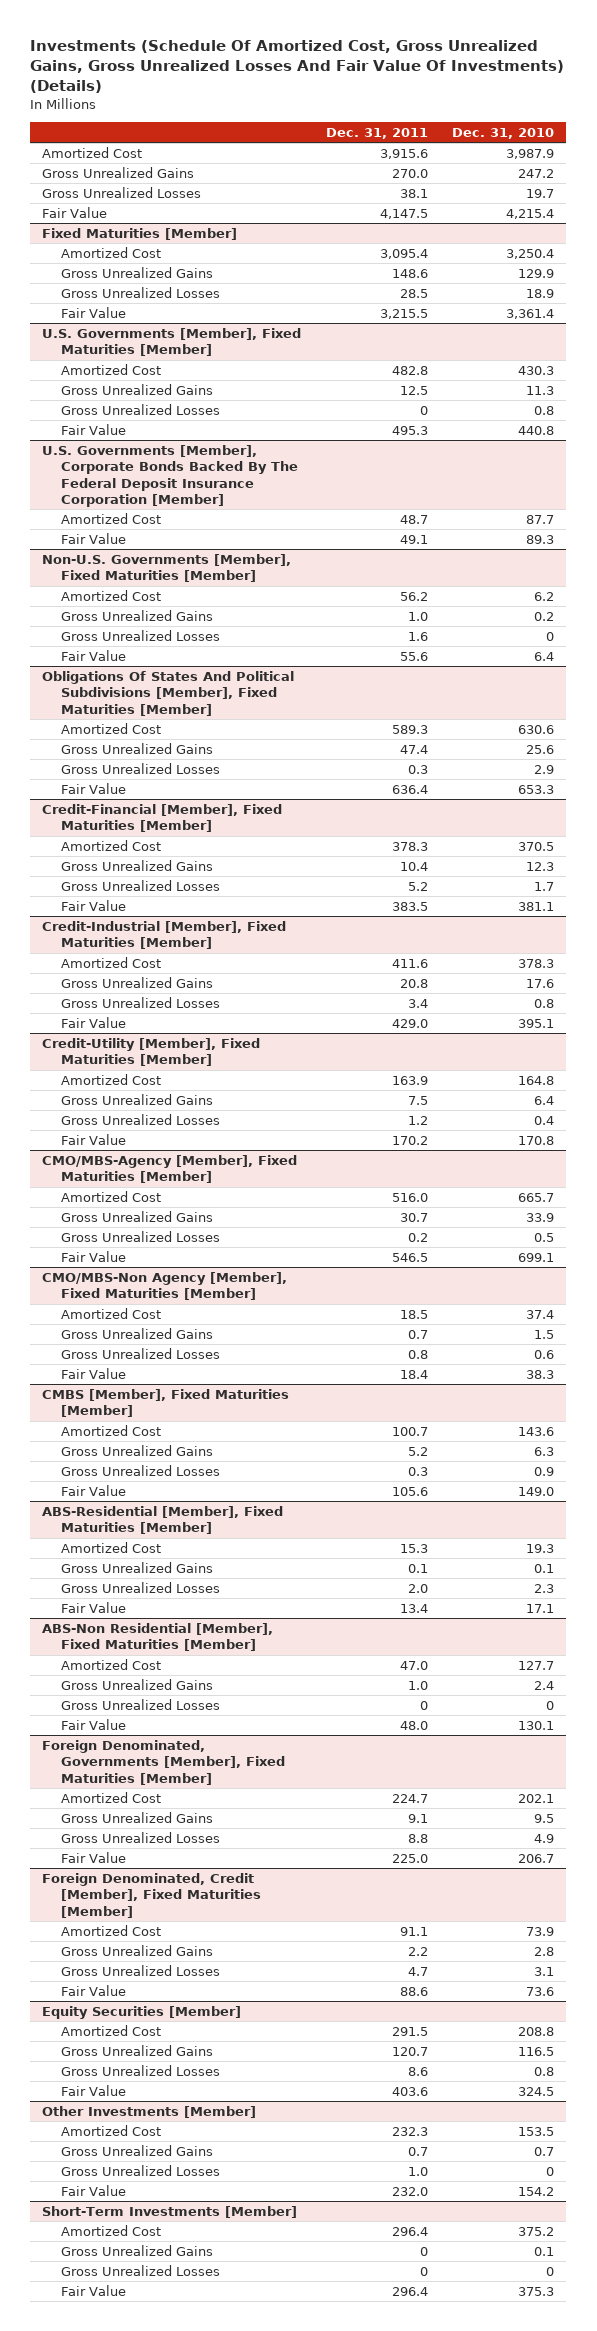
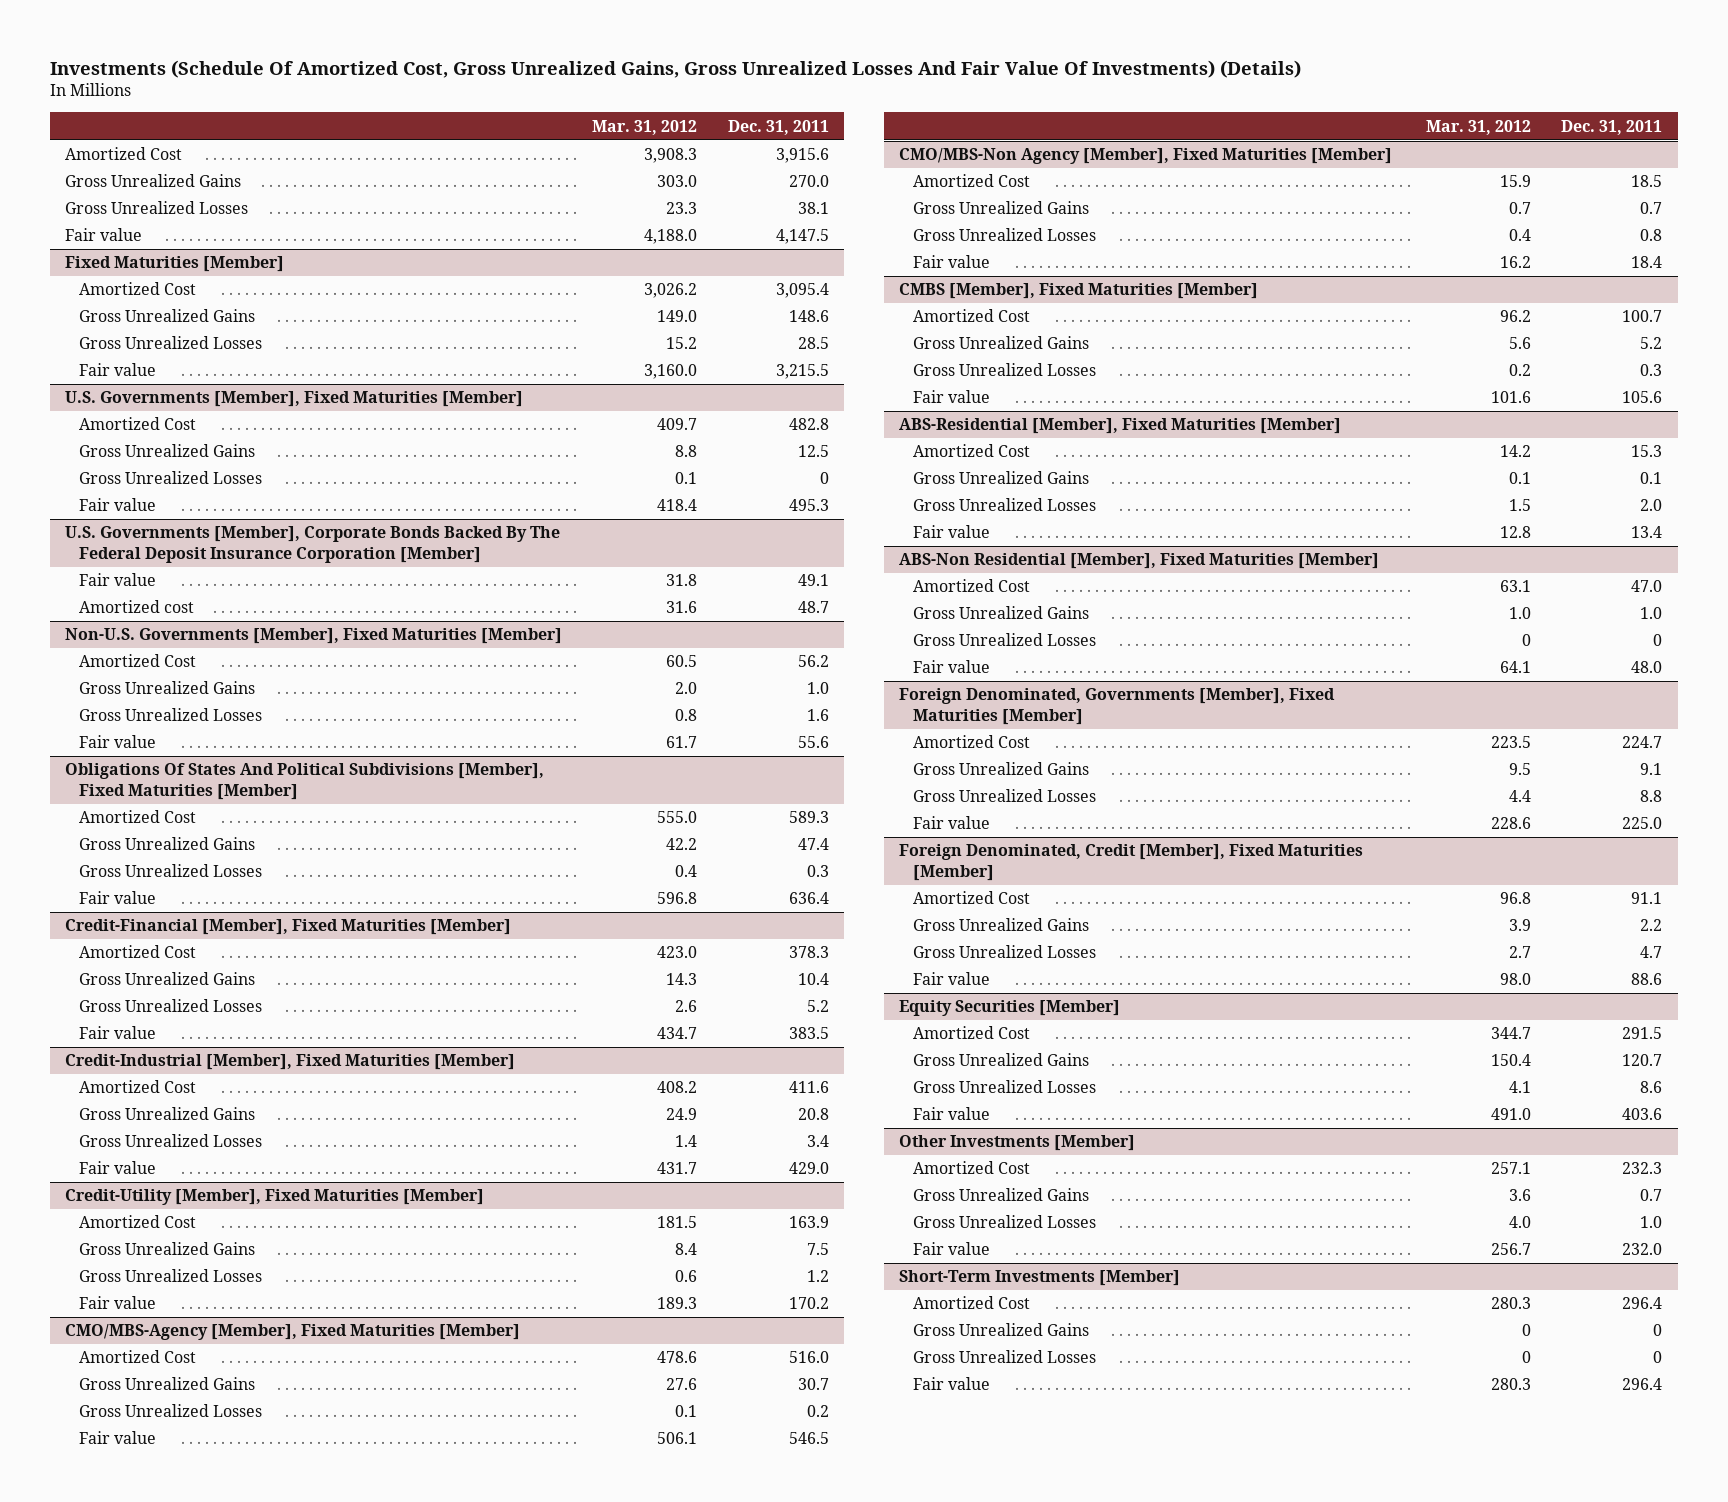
- | Dec. 31, 2011 | Dec. 31, 2010
+ | Mar. 31, 2012 | Dec. 31, 2011
- Fair Value | 4,147.5 | 4,215.4
+ Fair value | 4,188.0 | 4,147.5
@ Fixed Maturities [Member]
- Fair Value | 3,215.5 | 3,361.4
+ Fair value | 3,160.0 | 3,215.5
@ U.S. Governments [Member], Fixed Maturities [Member]
- Fair Value | 495.3 | 440.8
+ Fair value | 418.4 | 495.3
@ U.S. Governments [Member], Corporate Bonds Backed By The Federal Deposit Insurance Corporation [Member]
- Amortized Cost | 48.7 | 87.7
- Fair Value | 49.1 | 89.3
+ Fair value | 31.8 | 49.1
+ Amortized cost | 31.6 | 48.7
@ Non-U.S. Governments [Member], Fixed Maturities [Member]
- Fair Value | 55.6 | 6.4
+ Fair value | 61.7 | 55.6
@ Obligations Of States And Political Subdivisions [Member], Fixed Maturities [Member]
- Fair Value | 636.4 | 653.3
+ Fair value | 596.8 | 636.4
@ Credit-Financial [Member], Fixed Maturities [Member]
- Fair Value | 383.5 | 381.1
+ Fair value | 434.7 | 383.5
@ Credit-Industrial [Member], Fixed Maturities [Member]
- Fair Value | 429.0 | 395.1
+ Fair value | 431.7 | 429.0
@ Credit-Utility [Member], Fixed Maturities [Member]
- Fair Value | 170.2 | 170.8
+ Fair value | 189.3 | 170.2
@ CMO/MBS-Agency [Member], Fixed Maturities [Member]
- Fair Value | 546.5 | 699.1
+ Fair value | 506.1 | 546.5
@ CMO/MBS-Non Agency [Member], Fixed Maturities [Member]
- Fair Value | 18.4 | 38.3
+ Fair value | 16.2 | 18.4
@ CMBS [Member], Fixed Maturities [Member]
- Fair Value | 105.6 | 149.0
+ Fair value | 101.6 | 105.6
@ ABS-Residential [Member], Fixed Maturities [Member]
- Fair Value | 13.4 | 17.1
+ Fair value | 12.8 | 13.4
@ ABS-Non Residential [Member], Fixed Maturities [Member]
- Fair Value | 48.0 | 130.1
+ Fair value | 64.1 | 48.0
@ Foreign Denominated, Governments [Member], Fixed Maturities [Member]
- Fair Value | 225.0 | 206.7
+ Fair value | 228.6 | 225.0
@ Foreign Denominated, Credit [Member], Fixed Maturities [Member]
- Fair Value | 88.6 | 73.6
+ Fair value | 98.0 | 88.6
@ Equity Securities [Member]
- Fair Value | 403.6 | 324.5
+ Fair value | 491.0 | 403.6
@ Other Investments [Member]
- Fair Value | 232.0 | 154.2
+ Fair value | 256.7 | 232.0
@ Short-Term Investments [Member]
- Fair Value | 296.4 | 375.3
+ Fair value | 280.3 | 296.4

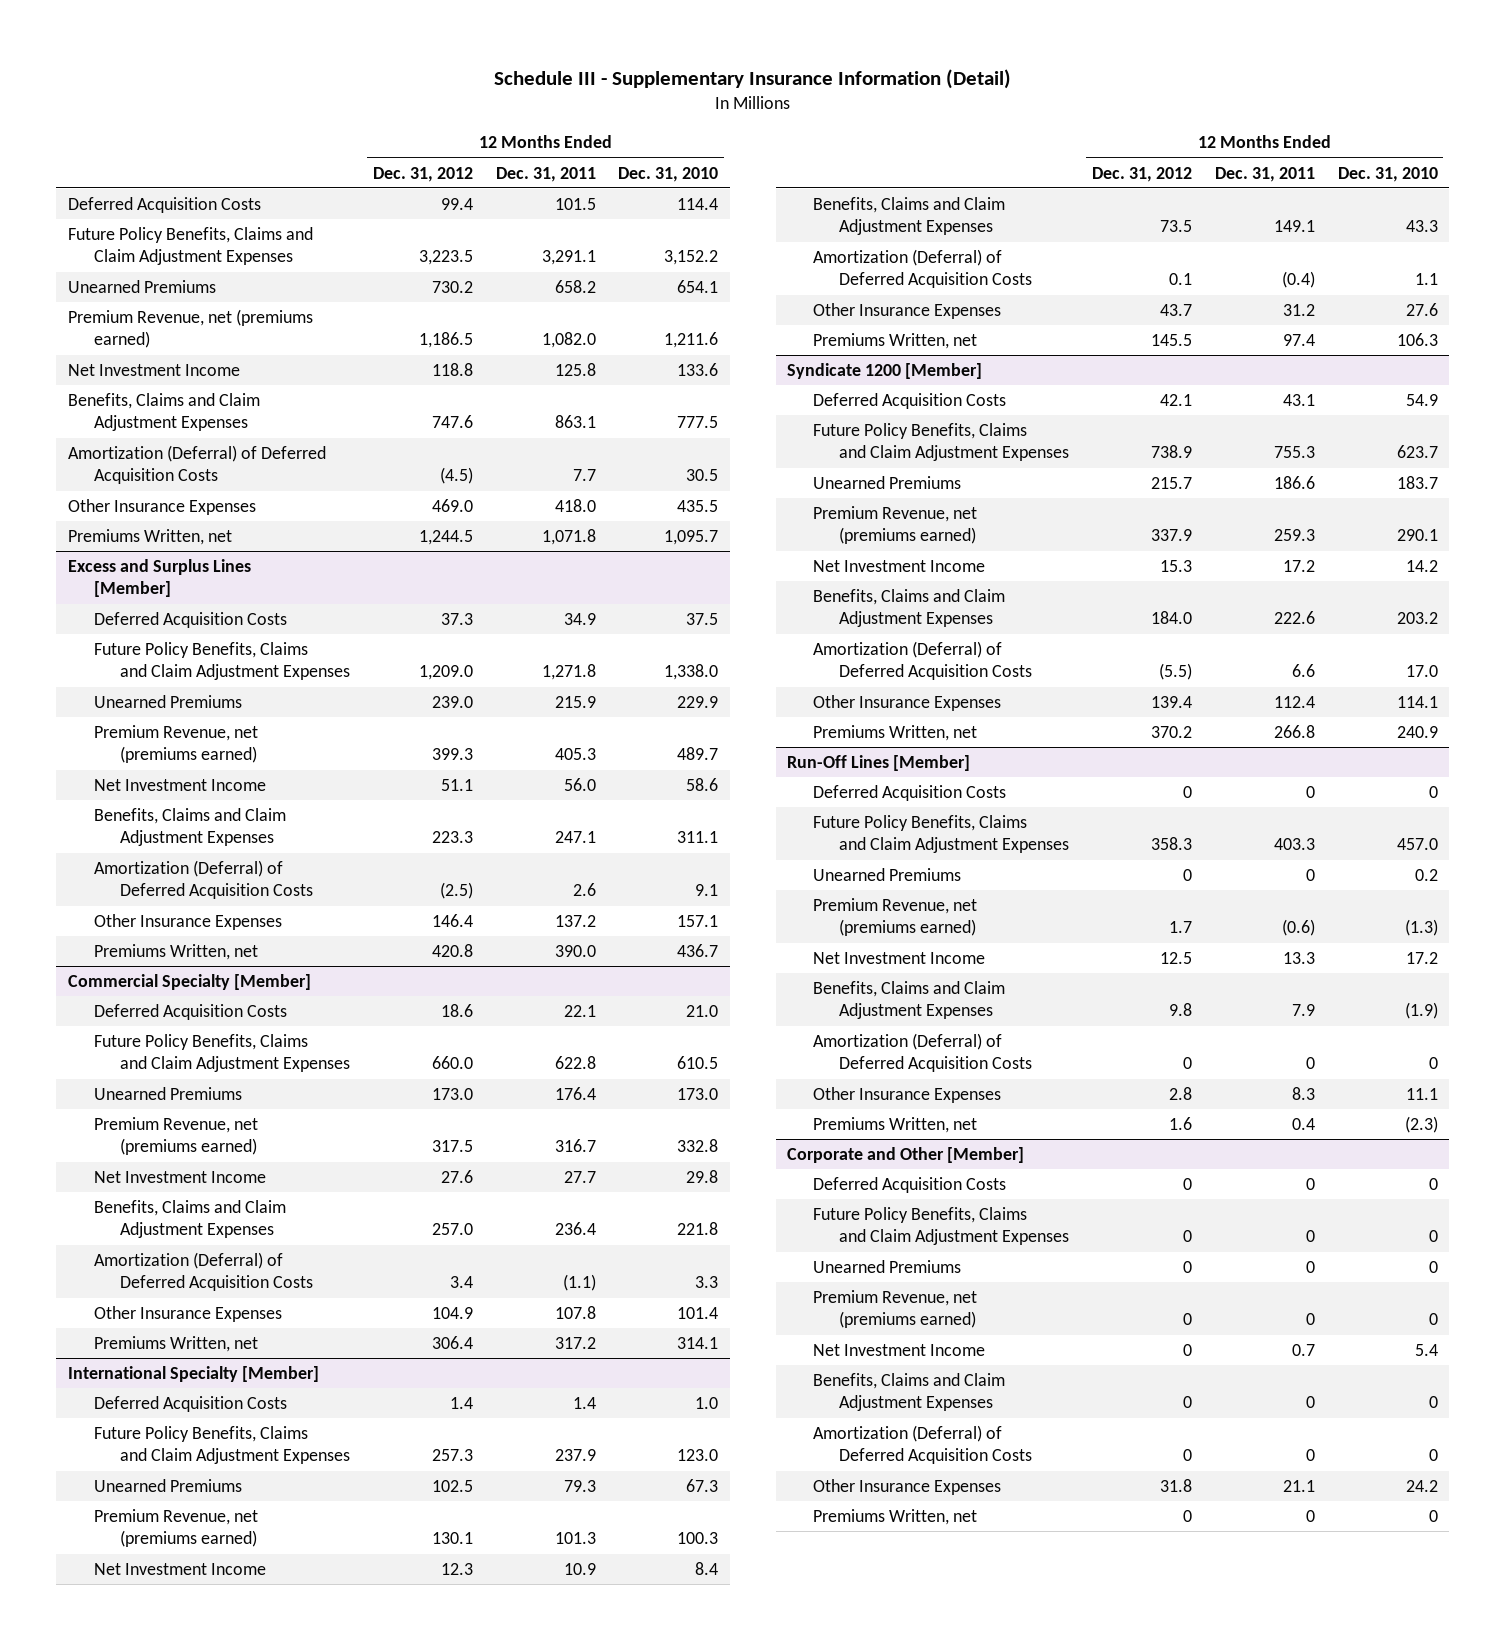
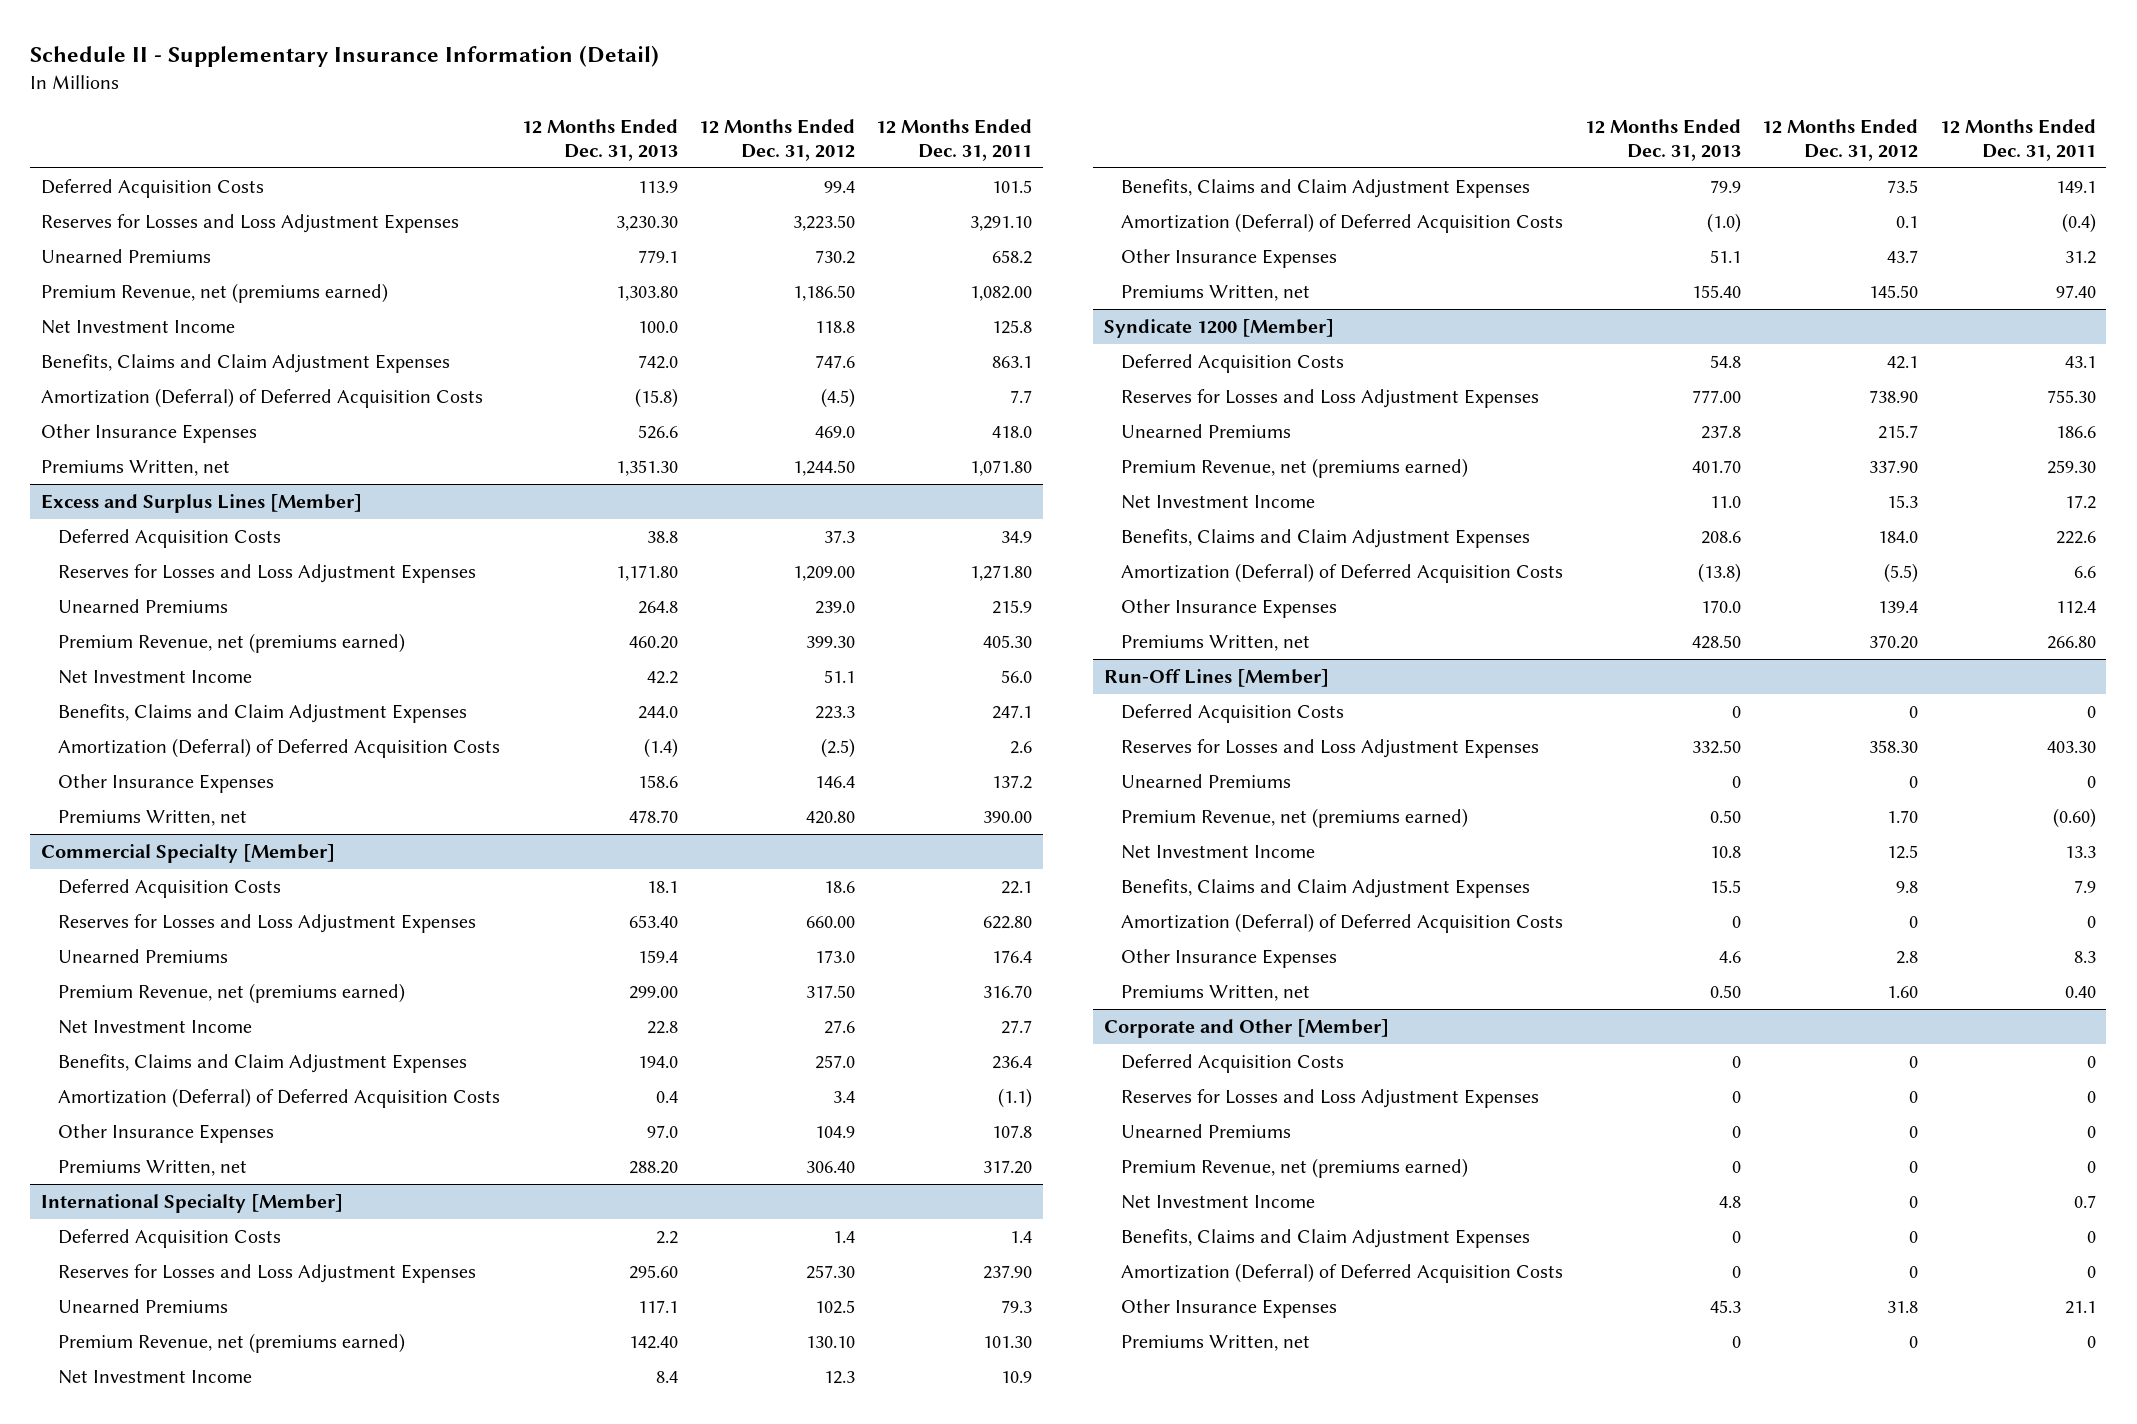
- Schedule III - Supplementary Insurance Information (Detail)
+ Schedule II - Supplementary Insurance Information (Detail)
- | 12 Months Ended Dec. 31, 2012 | 12 Months Ended Dec. 31, 2011 | 12 Months Ended Dec. 31, 2010
+ | 12 Months Ended Dec. 31, 2013 | 12 Months Ended Dec. 31, 2012 | 12 Months Ended Dec. 31, 2011
- Future Policy Benefits, Claims and Claim Adjustment Expenses | 3,223.5 | 3,291.1 | 3,152.2
+ Reserves for Losses and Loss Adjustment Expenses | 3,230.30 | 3,223.50 | 3,291.10
- Premium Revenue, net (premiums earned) | 1,186.5 | 1,082.0 | 1,211.6
+ Premium Revenue, net (premiums earned) | 1,303.80 | 1,186.50 | 1,082.00
- Premiums Written, net | 1,244.5 | 1,071.8 | 1,095.7
+ Premiums Written, net | 1,351.30 | 1,244.50 | 1,071.80
@ Excess and Surplus Lines [Member]
- Future Policy Benefits, Claims and Claim Adjustment Expenses | 1,209.0 | 1,271.8 | 1,338.0
+ Reserves for Losses and Loss Adjustment Expenses | 1,171.80 | 1,209.00 | 1,271.80
- Premium Revenue, net (premiums earned) | 399.3 | 405.3 | 489.7
+ Premium Revenue, net (premiums earned) | 460.20 | 399.30 | 405.30
- Premiums Written, net | 420.8 | 390.0 | 436.7
+ Premiums Written, net | 478.70 | 420.80 | 390.00
@ Commercial Specialty [Member]
- Future Policy Benefits, Claims and Claim Adjustment Expenses | 660.0 | 622.8 | 610.5
+ Reserves for Losses and Loss Adjustment Expenses | 653.40 | 660.00 | 622.80
- Premium Revenue, net (premiums earned) | 317.5 | 316.7 | 332.8
+ Premium Revenue, net (premiums earned) | 299.00 | 317.50 | 316.70
- Premiums Written, net | 306.4 | 317.2 | 314.1
+ Premiums Written, net | 288.20 | 306.40 | 317.20
@ International Specialty [Member]
- Future Policy Benefits, Claims and Claim Adjustment Expenses | 257.3 | 237.9 | 123.0
+ Reserves for Losses and Loss Adjustment Expenses | 295.60 | 257.30 | 237.90
- Premium Revenue, net (premiums earned) | 130.1 | 101.3 | 100.3
+ Premium Revenue, net (premiums earned) | 142.40 | 130.10 | 101.30
- Premiums Written, net | 145.5 | 97.4 | 106.3
+ Premiums Written, net | 155.40 | 145.50 | 97.40
@ Syndicate 1200 [Member]
- Future Policy Benefits, Claims and Claim Adjustment Expenses | 738.9 | 755.3 | 623.7
+ Reserves for Losses and Loss Adjustment Expenses | 777.00 | 738.90 | 755.30
- Premium Revenue, net (premiums earned) | 337.9 | 259.3 | 290.1
+ Premium Revenue, net (premiums earned) | 401.70 | 337.90 | 259.30
- Premiums Written, net | 370.2 | 266.8 | 240.9
+ Premiums Written, net | 428.50 | 370.20 | 266.80
@ Run-Off Lines [Member]
- Future Policy Benefits, Claims and Claim Adjustment Expenses | 358.3 | 403.3 | 457.0
+ Reserves for Losses and Loss Adjustment Expenses | 332.50 | 358.30 | 403.30
- Premium Revenue, net (premiums earned) | 1.7 | (0.6) | (1.3)
+ Premium Revenue, net (premiums earned) | 0.50 | 1.70 | (0.60)
- Premiums Written, net | 1.6 | 0.4 | (2.3)
+ Premiums Written, net | 0.50 | 1.60 | 0.40
@ Corporate and Other [Member]
- Future Policy Benefits, Claims and Claim Adjustment Expenses | 0 | 0 | 0
+ Reserves for Losses and Loss Adjustment Expenses | 0 | 0 | 0

